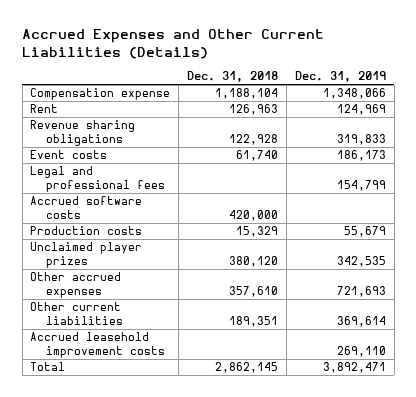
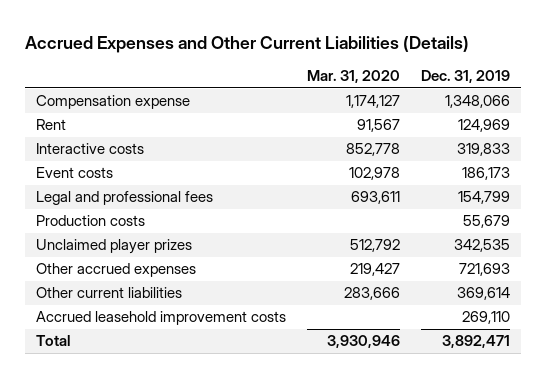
- | Dec. 31, 2018 | Dec. 31, 2019
+ | Mar. 31, 2020 | Dec. 31, 2019
- Revenue sharing obligations | 122,928 | 319,833
+ Interactive costs | 852,778 | 319,833
- Accrued software costs | 420,000 |

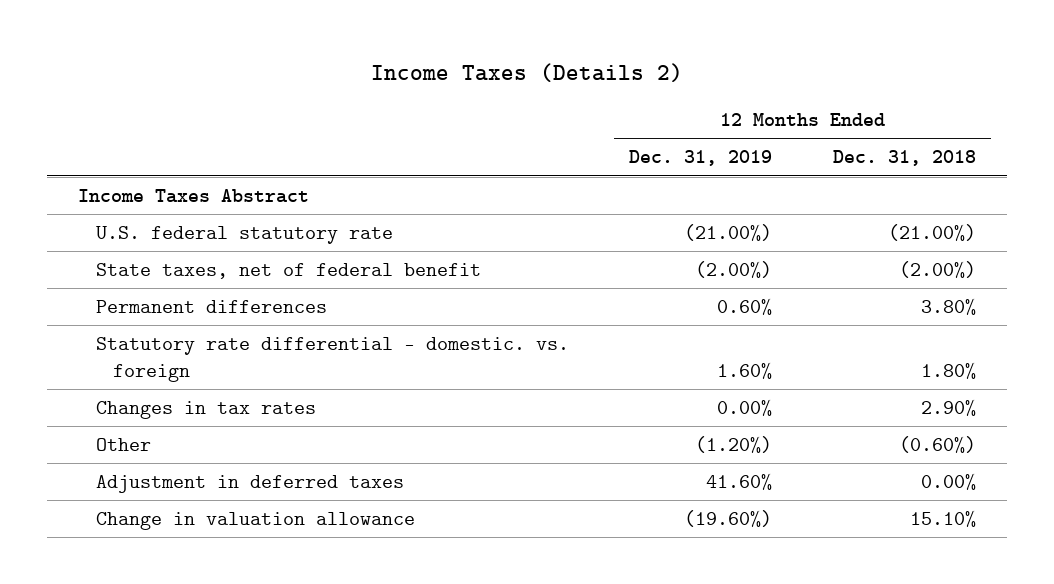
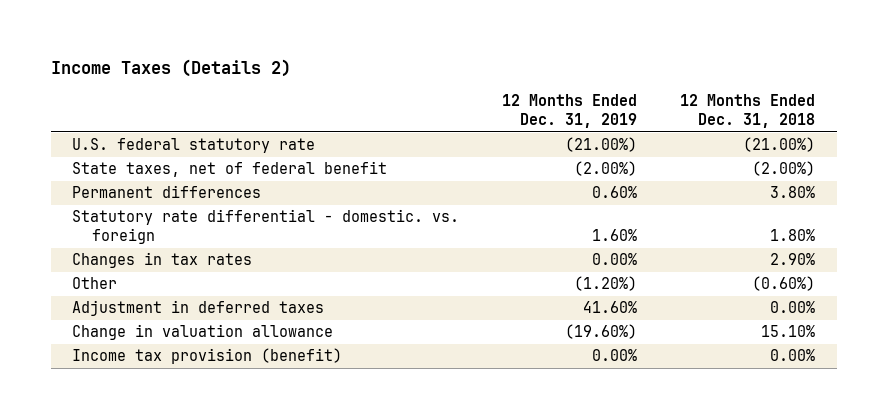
- Income Taxes Abstract
+ Income tax provision (benefit) | 0.00% | 0.00%

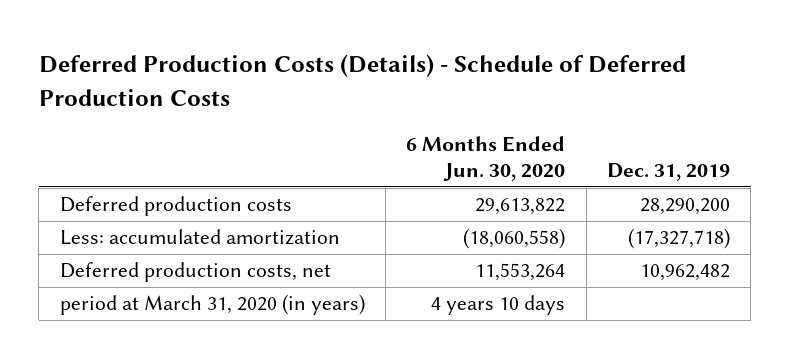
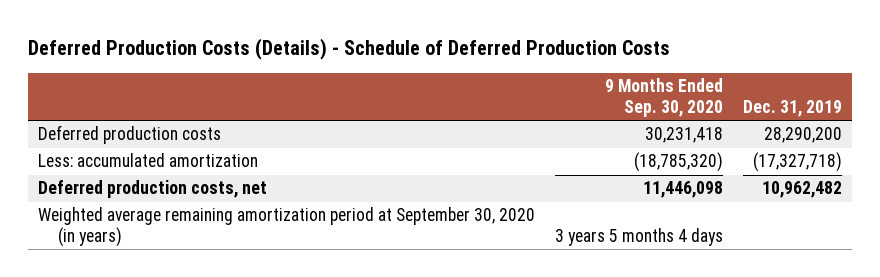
- | 6 Months Ended Jun. 30, 2020 | Dec. 31, 2019
+ | 9 Months Ended Sep. 30, 2020 | Dec. 31, 2019
- period at March 31, 2020 (in years) | 4 years 10 days |
+ Weighted average remaining amortization period at September 30, 2020 (in years) | 3 years 5 months 4 days |

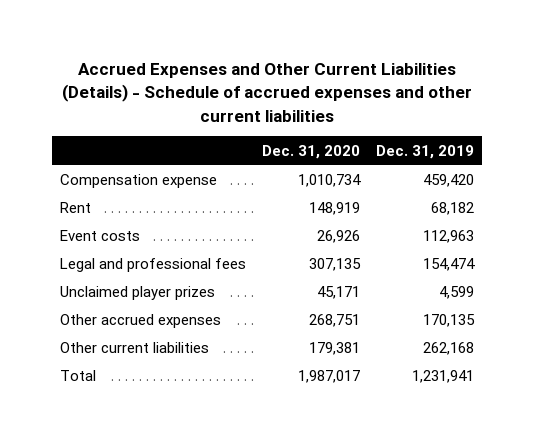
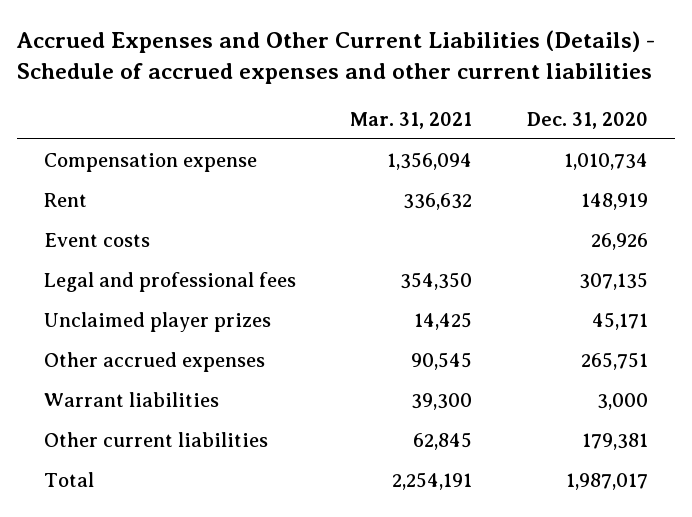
- | Dec. 31, 2020 | Dec. 31, 2019
+ | Mar. 31, 2021 | Dec. 31, 2020
- Other accrued expenses | 268,751 | 170,135
+ Other accrued expenses | 90,545 | 265,751
+ Warrant liabilities | 39,300 | 3,000

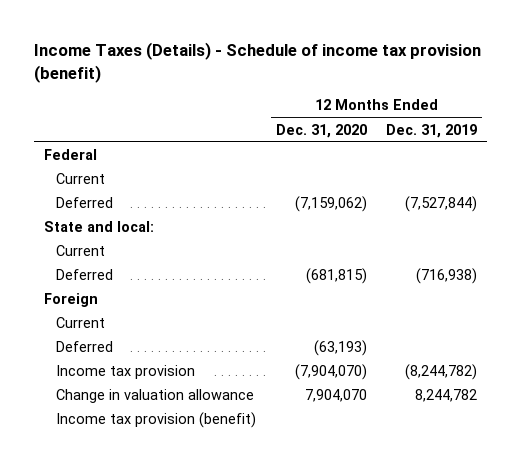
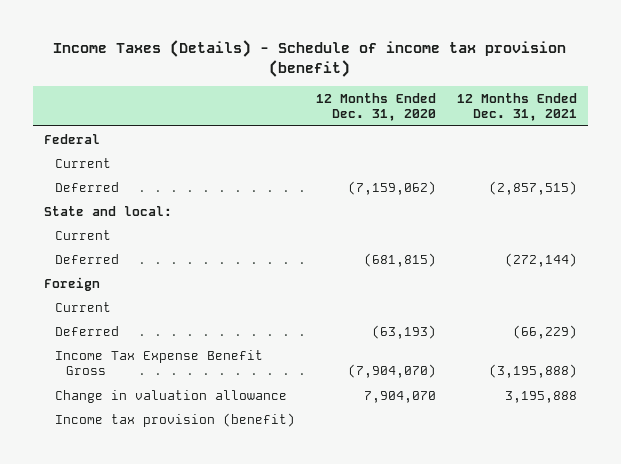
- | 12 Months Ended Dec. 31, 2020 | 12 Months Ended Dec. 31, 2019
+ | 12 Months Ended Dec. 31, 2020 | 12 Months Ended Dec. 31, 2021
- Income tax provision | (7,904,070) | (8,244,782)
+ Income Tax Expense Benefit Gross | (7,904,070) | (3,195,888)

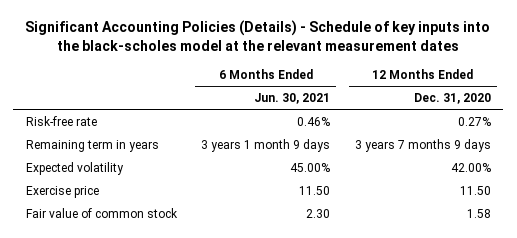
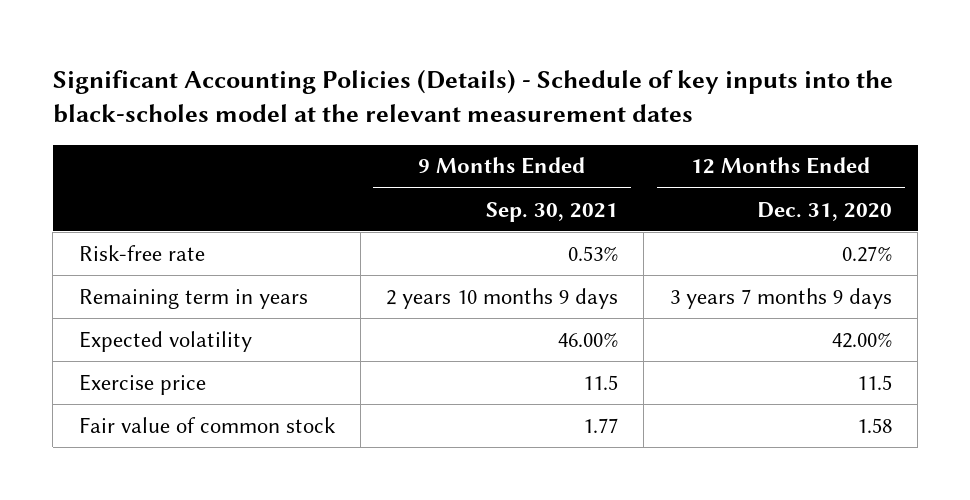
- | 6 Months Ended Jun. 30, 2021 | 12 Months Ended Dec. 31, 2020
+ | 9 Months Ended Sep. 30, 2021 | 12 Months Ended Dec. 31, 2020
- Exercise price | 11.50 | 11.50
+ Exercise price | 11.5 | 11.5

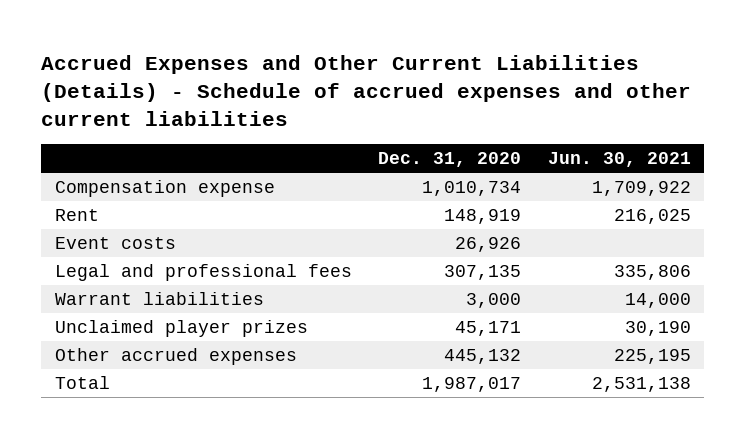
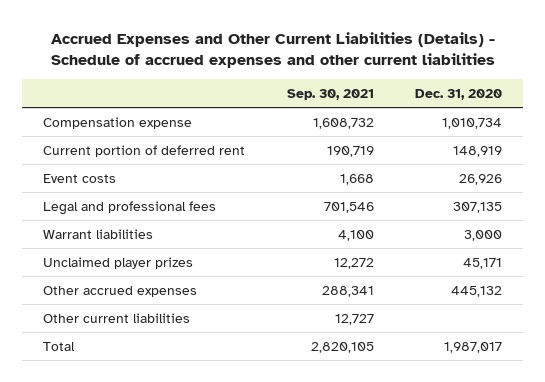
- | Dec. 31, 2020 | Jun. 30, 2021
+ | Sep. 30, 2021 | Dec. 31, 2020
- Rent | 148,919 | 216,025
+ Current portion of deferred rent | 190,719 | 148,919
+ Other current liabilities | 12,727 |

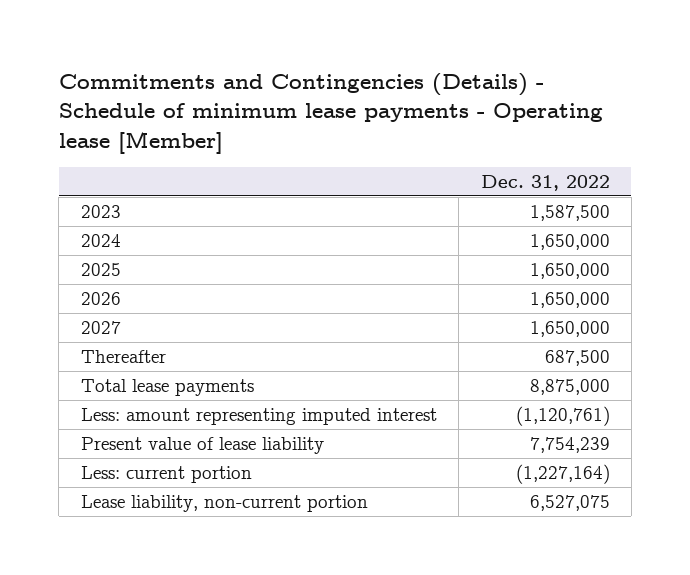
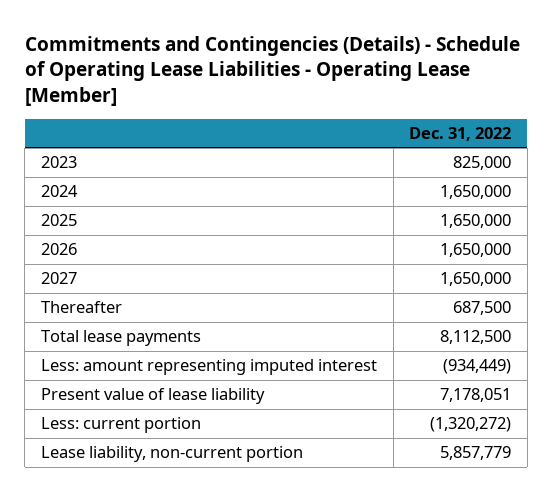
- Commitments and Contingencies (Details) - Schedule of minimum lease payments - Operating lease [Member]
+ Commitments and Contingencies (Details) - Schedule of Operating Lease Liabilities - Operating Lease [Member]
- 2023 | 1,587,500
+ 2023 | 825,000
- Total lease payments | 8,875,000
- Less: amount representing imputed interest | (1,120,761)
- Present value of lease liability | 7,754,239
- Less: current portion | (1,227,164)
- Lease liability, non-current portion | 6,527,075
+ Total lease payments | 8,112,500
+ Less: amount representing imputed interest | (934,449)
+ Present value of lease liability | 7,178,051
+ Less: current portion | (1,320,272)
+ Lease liability, non-current portion | 5,857,779

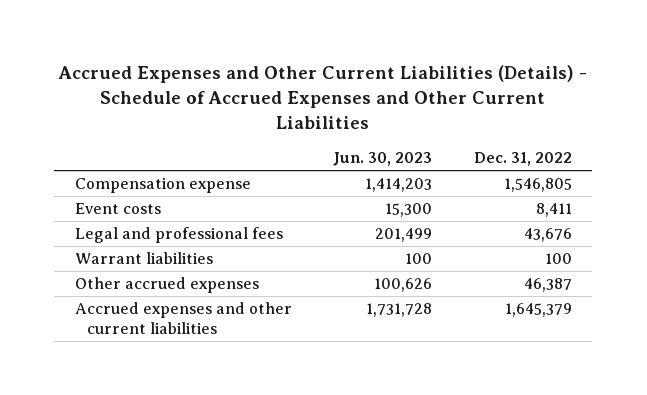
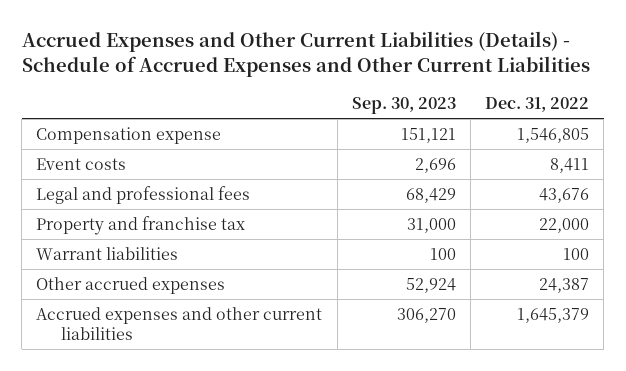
- | Jun. 30, 2023 | Dec. 31, 2022
+ | Sep. 30, 2023 | Dec. 31, 2022
+ Property and franchise tax | 31,000 | 22,000
- Other accrued expenses | 100,626 | 46,387
+ Other accrued expenses | 52,924 | 24,387

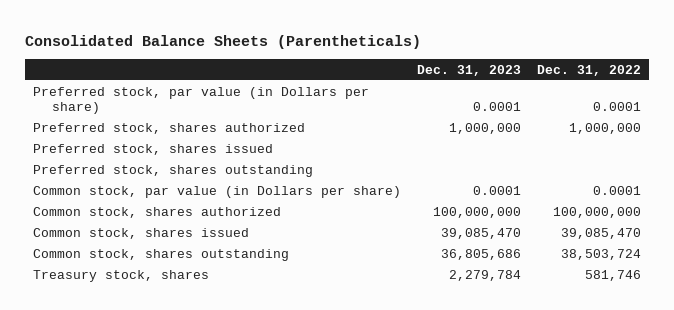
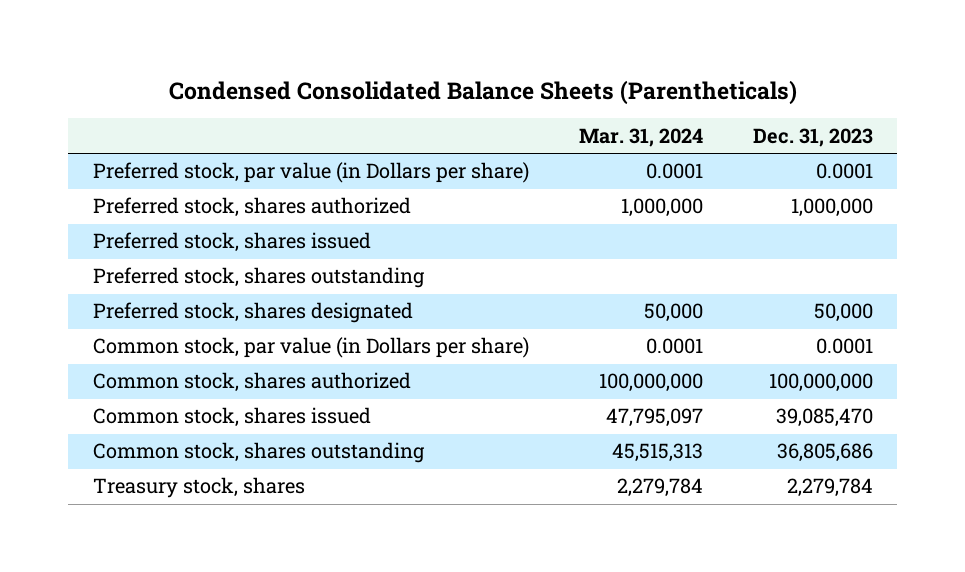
- Consolidated Balance Sheets (Parentheticals)
+ Condensed Consolidated Balance Sheets (Parentheticals)
- | Dec. 31, 2023 | Dec. 31, 2022
+ | Mar. 31, 2024 | Dec. 31, 2023
+ Preferred stock, shares designated | 50,000 | 50,000

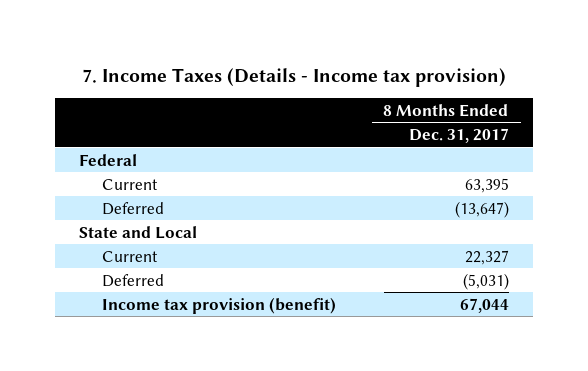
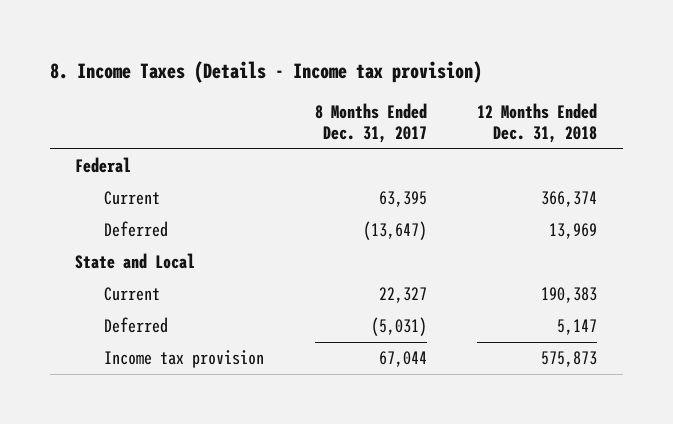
- 7. Income Taxes (Details - Income tax provision)
+ 8. Income Taxes (Details - Income tax provision)
- | 8 Months Ended Dec. 31, 2017
+ | 8 Months Ended Dec. 31, 2017 | 12 Months Ended Dec. 31, 2018
- Income tax provision (benefit) | 67,044
+ Income tax provision | 67,044 | 575,873

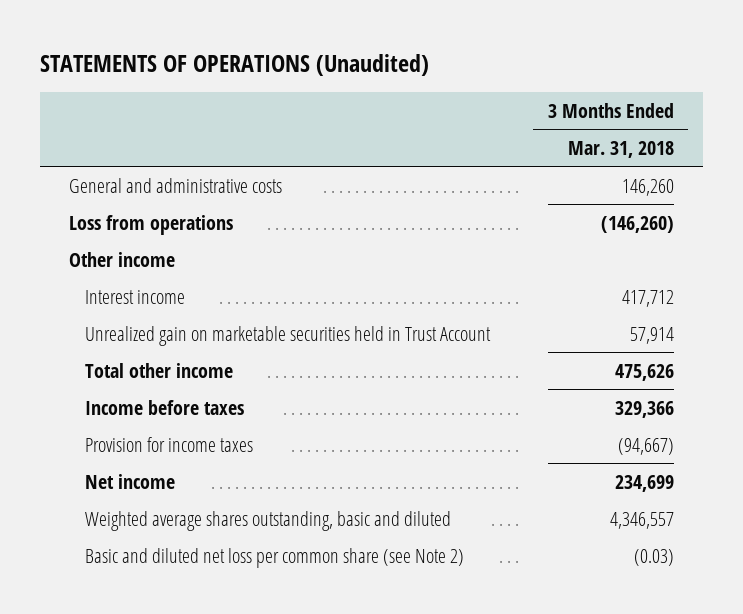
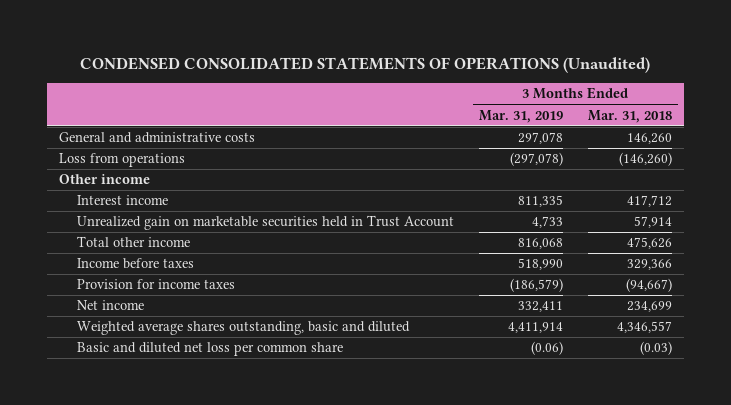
- STATEMENTS OF OPERATIONS (Unaudited)
+ CONDENSED CONSOLIDATED STATEMENTS OF OPERATIONS (Unaudited)
- | 3 Months Ended Mar. 31, 2018
+ | 3 Months Ended Mar. 31, 2019 | 3 Months Ended Mar. 31, 2018
- Basic and diluted net loss per common share (see Note 2) | (0.03)
+ Basic and diluted net loss per common share | (0.06) | (0.03)

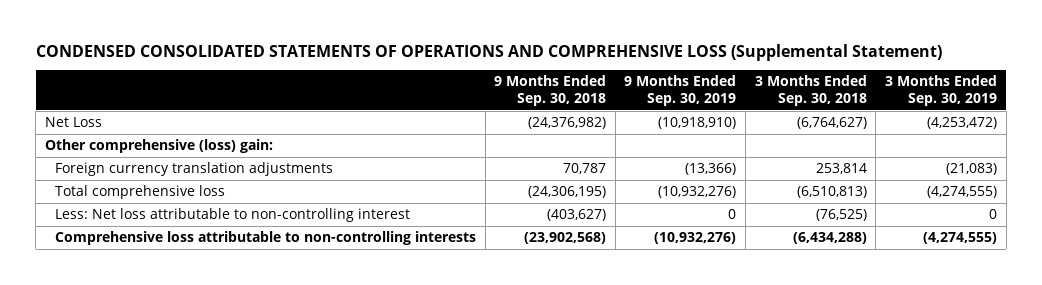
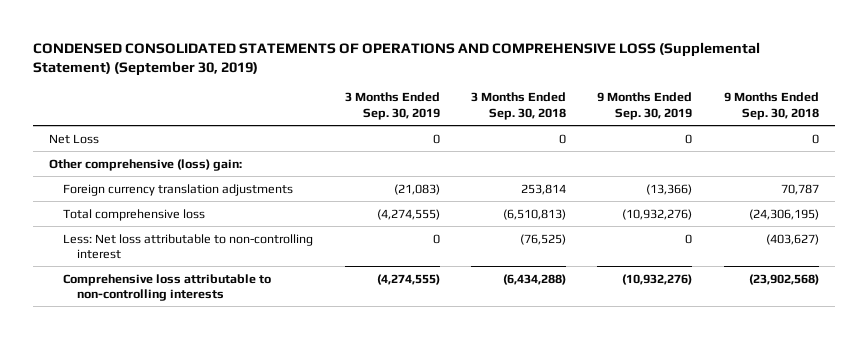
- CONDENSED CONSOLIDATED STATEMENTS OF OPERATIONS AND COMPREHENSIVE LOSS (Supplemental Statement)
+ CONDENSED CONSOLIDATED STATEMENTS OF OPERATIONS AND COMPREHENSIVE LOSS (Supplemental Statement) (September 30, 2019)
- | 9 Months Ended Sep. 30, 2018 | 9 Months Ended Sep. 30, 2019 | 3 Months Ended Sep. 30, 2018 | 3 Months Ended Sep. 30, 2019
+ | 3 Months Ended Sep. 30, 2019 | 3 Months Ended Sep. 30, 2018 | 9 Months Ended Sep. 30, 2019 | 9 Months Ended Sep. 30, 2018
- Net Loss | (24,376,982) | (10,918,910) | (6,764,627) | (4,253,472)
+ Net Loss | 0 | 0 | 0 | 0

